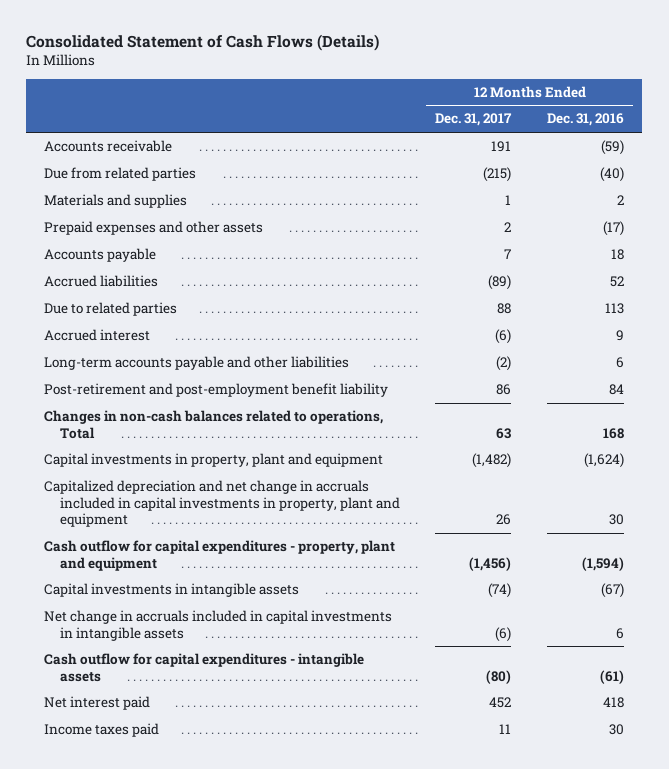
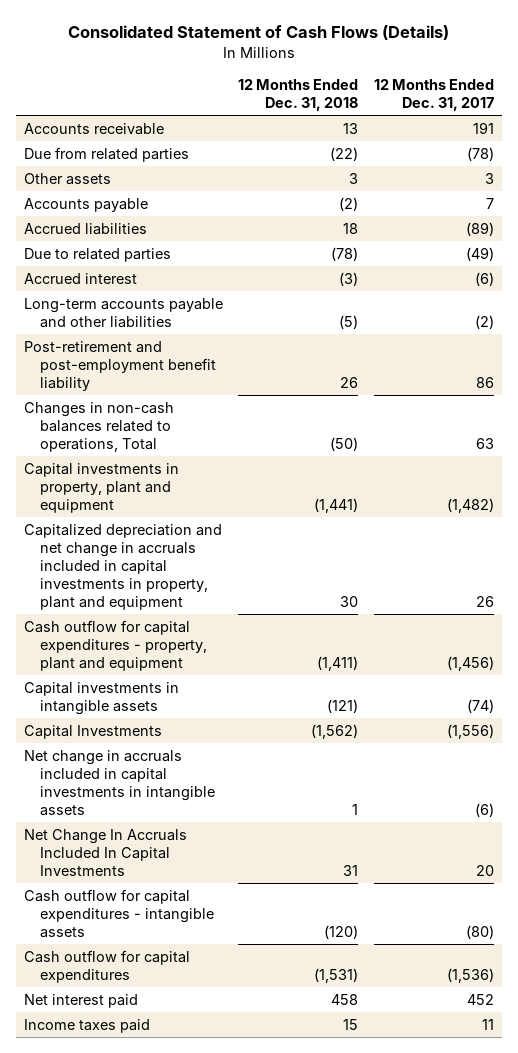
- | 12 Months Ended Dec. 31, 2017 | 12 Months Ended Dec. 31, 2016
+ | 12 Months Ended Dec. 31, 2018 | 12 Months Ended Dec. 31, 2017
- Due from related parties | (215) | (40)
- Materials and supplies | 1 | 2
- Prepaid expenses and other assets | 2 | (17)
+ Due from related parties | (22) | (78)
+ Other assets | 3 | 3
- Due to related parties | 88 | 113
+ Due to related parties | (78) | (49)
+ Capital Investments | (1,562) | (1,556)
+ Net Change In Accruals Included In Capital Investments | 31 | 20
+ Cash outflow for capital expenditures | (1,531) | (1,536)

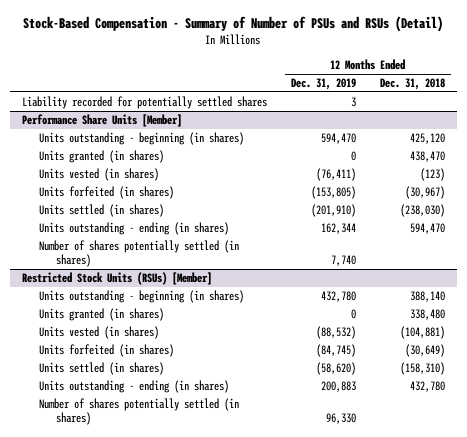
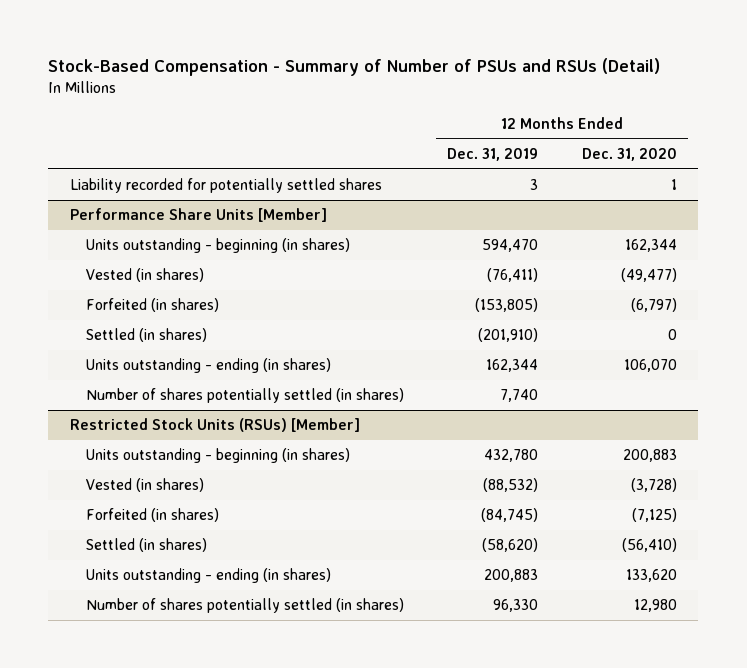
- | 12 Months Ended Dec. 31, 2019 | 12 Months Ended Dec. 31, 2018
+ | 12 Months Ended Dec. 31, 2019 | 12 Months Ended Dec. 31, 2020
@ Performance Share Units [Member]
- Units granted (in shares) | 0 | 438,470
- Units vested (in shares) | (76,411) | (123)
- Units forfeited (in shares) | (153,805) | (30,967)
- Units settled (in shares) | (201,910) | (238,030)
+ Vested (in shares) | (76,411) | (49,477)
+ Forfeited (in shares) | (153,805) | (6,797)
+ Settled (in shares) | (201,910) | 0
@ Restricted Stock Units (RSUs) [Member]
- Units granted (in shares) | 0 | 338,480
- Units vested (in shares) | (88,532) | (104,881)
- Units forfeited (in shares) | (84,745) | (30,649)
- Units settled (in shares) | (58,620) | (158,310)
+ Vested (in shares) | (88,532) | (3,728)
+ Forfeited (in shares) | (84,745) | (7,125)
+ Settled (in shares) | (58,620) | (56,410)

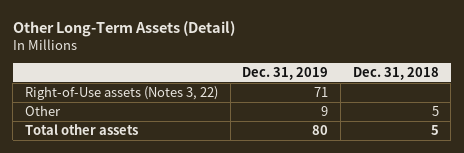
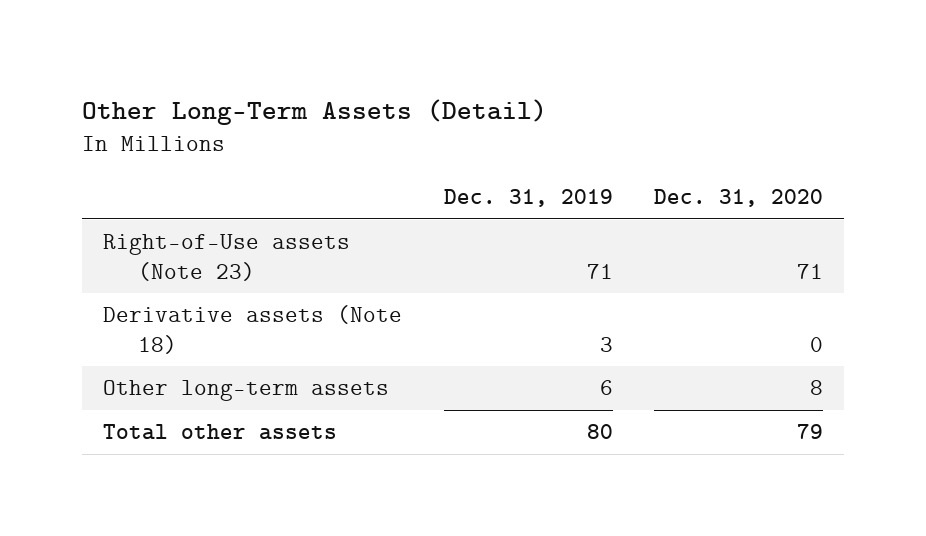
- | Dec. 31, 2019 | Dec. 31, 2018
+ | Dec. 31, 2019 | Dec. 31, 2020
- Right-of-Use assets (Notes 3, 22) | 71 |
- Other | 9 | 5
+ Right-of-Use assets (Note 23) | 71 | 71
+ Derivative assets (Note 18) | 3 | 0
+ Other long-term assets | 6 | 8

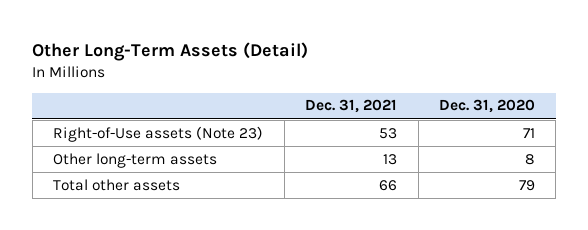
- | Dec. 31, 2019 | Dec. 31, 2020
+ | Dec. 31, 2021 | Dec. 31, 2020
- Derivative assets (Note 18) | 3 | 0

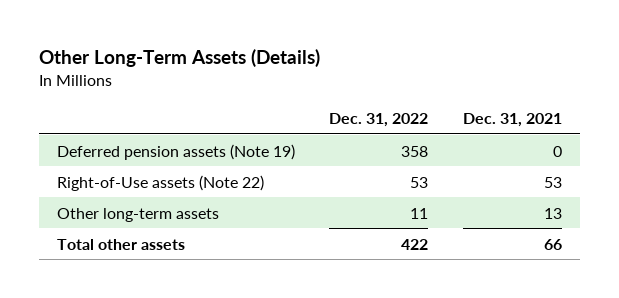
- Other Long-Term Assets (Detail)
+ Other Long-Term Assets (Details)
- | Dec. 31, 2021 | Dec. 31, 2020
+ | Dec. 31, 2022 | Dec. 31, 2021
- Right-of-Use assets (Note 23) | 53 | 71
+ Deferred pension assets (Note 19) | 358 | 0
+ Right-of-Use assets (Note 22) | 53 | 53

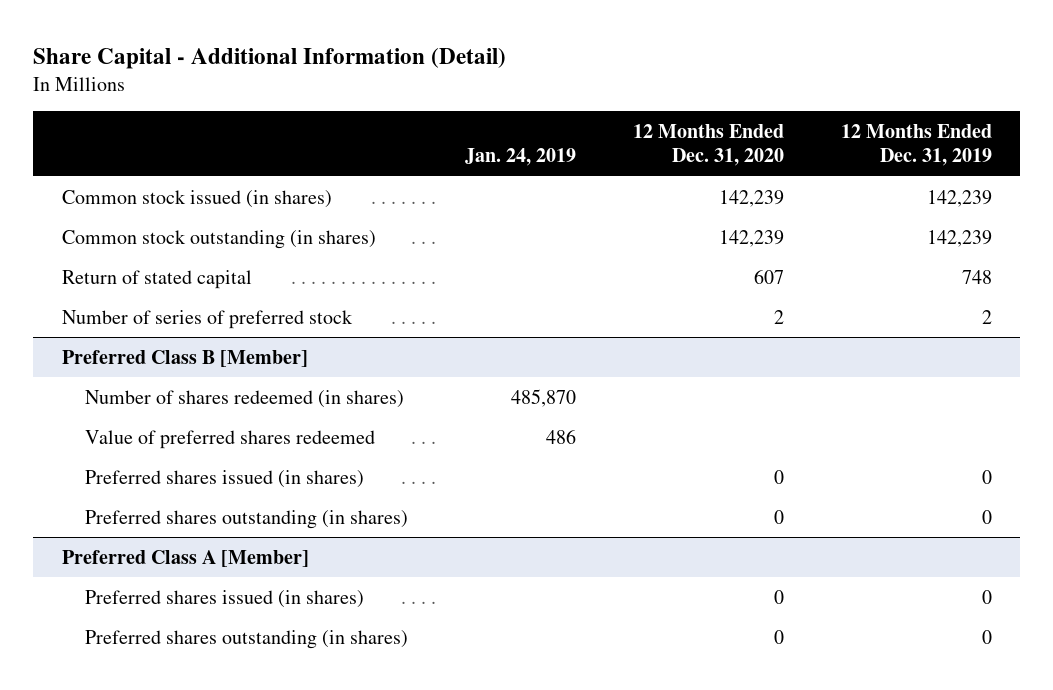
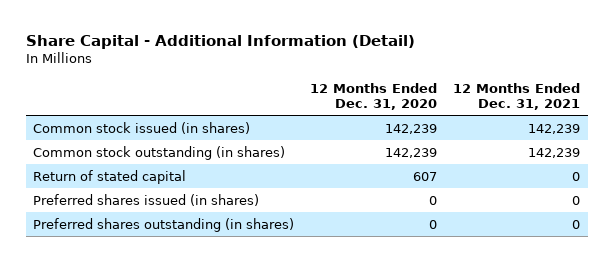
- | Jan. 24, 2019 | 12 Months Ended Dec. 31, 2020 | 12 Months Ended Dec. 31, 2019
+ | 12 Months Ended Dec. 31, 2020 | 12 Months Ended Dec. 31, 2021
- Number of series of preferred stock | | 2 | 2
- Preferred Class B [Member]
- Number of shares redeemed (in shares) | 485,870 | |
- Value of preferred shares redeemed | 486 | |
- Preferred Class A [Member]
- Preferred shares issued (in shares) | | 0 | 0
- Preferred shares outstanding (in shares) | | 0 | 0

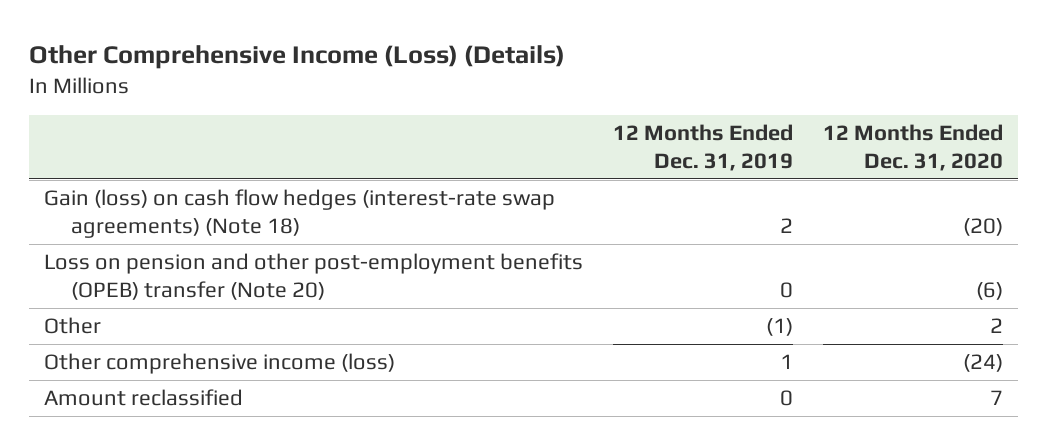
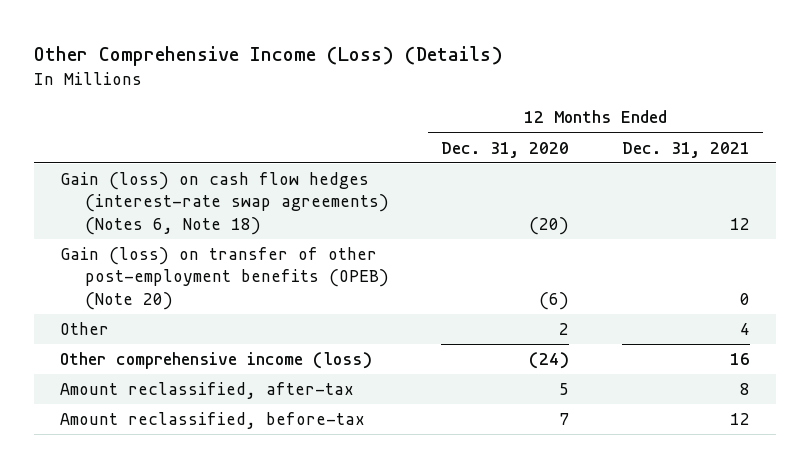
- | 12 Months Ended Dec. 31, 2019 | 12 Months Ended Dec. 31, 2020
+ | 12 Months Ended Dec. 31, 2020 | 12 Months Ended Dec. 31, 2021
- Gain (loss) on cash flow hedges (interest-rate swap agreements) (Note 18) | 2 | (20)
- Loss on pension and other post-employment benefits (OPEB) transfer (Note 20) | 0 | (6)
+ Gain (loss) on cash flow hedges (interest-rate swap agreements) (Notes 6, Note 18) | (20) | 12
+ Gain (loss) on transfer of other post-employment benefits (OPEB) (Note 20) | (6) | 0
- Amount reclassified | 0 | 7
+ Amount reclassified, after-tax | 5 | 8
+ Amount reclassified, before-tax | 7 | 12

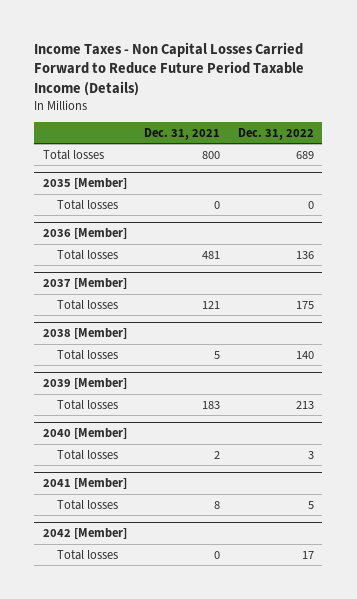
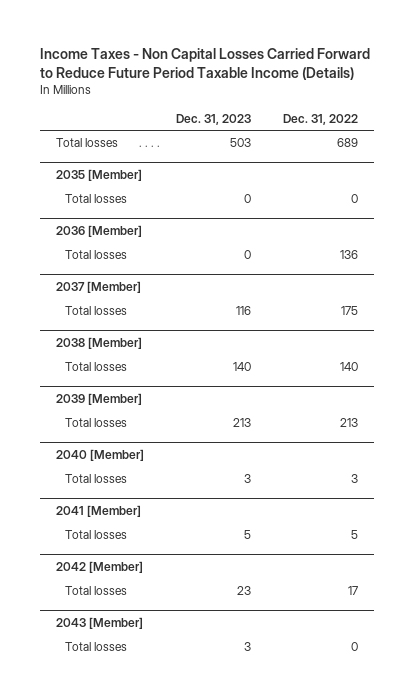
- | Dec. 31, 2021 | Dec. 31, 2022
+ | Dec. 31, 2023 | Dec. 31, 2022
+ 2043 [Member]
+ Total losses | 3 | 0

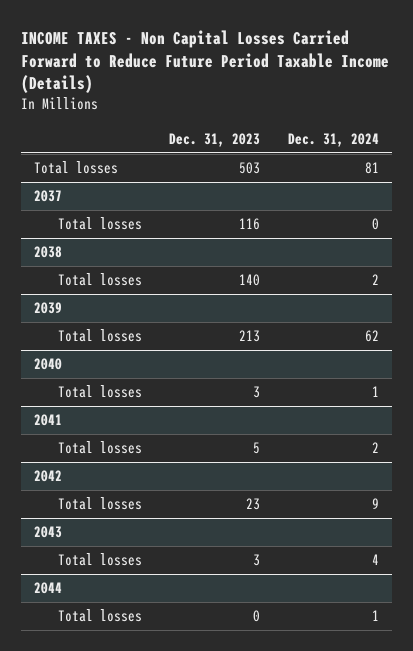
- Income Taxes - Non Capital Losses Carried Forward to Reduce Future Period Taxable Income (Details)
+ INCOME TAXES - Non Capital Losses Carried Forward to Reduce Future Period Taxable Income (Details)
- | Dec. 31, 2023 | Dec. 31, 2022
+ | Dec. 31, 2023 | Dec. 31, 2024
- 2035 [Member]
- Total losses | 0 | 0
- 2036 [Member]
- Total losses | 0 | 136
- 2037 [Member]
+ 2037
- 2038 [Member]
+ 2038
- 2039 [Member]
+ 2039
- 2040 [Member]
+ 2040
- 2041 [Member]
+ 2041
- 2042 [Member]
+ 2042
- 2043 [Member]
+ 2043
+ 2044
+ Total losses | 0 | 1

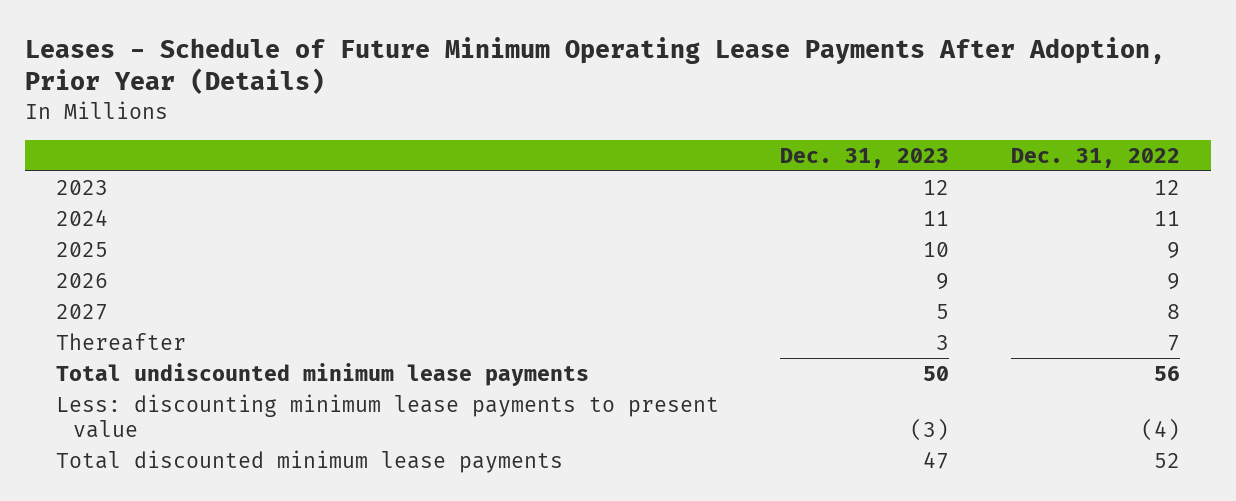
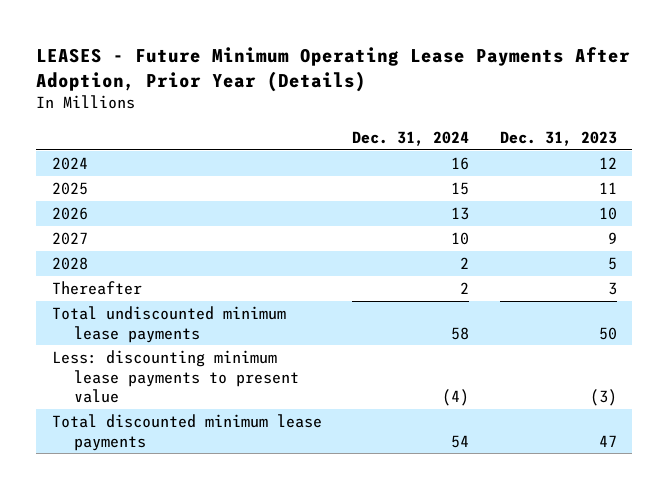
- Leases - Schedule of Future Minimum Operating Lease Payments After Adoption, Prior Year (Details)
+ LEASES - Future Minimum Operating Lease Payments After Adoption, Prior Year (Details)
- | Dec. 31, 2023 | Dec. 31, 2022
+ | Dec. 31, 2024 | Dec. 31, 2023
- 2023 | 12 | 12
- 2024 | 11 | 11
- 2025 | 10 | 9
- 2026 | 9 | 9
- 2027 | 5 | 8
+ 2024 | 16 | 12
+ 2025 | 15 | 11
+ 2026 | 13 | 10
+ 2027 | 10 | 9
+ 2028 | 2 | 5

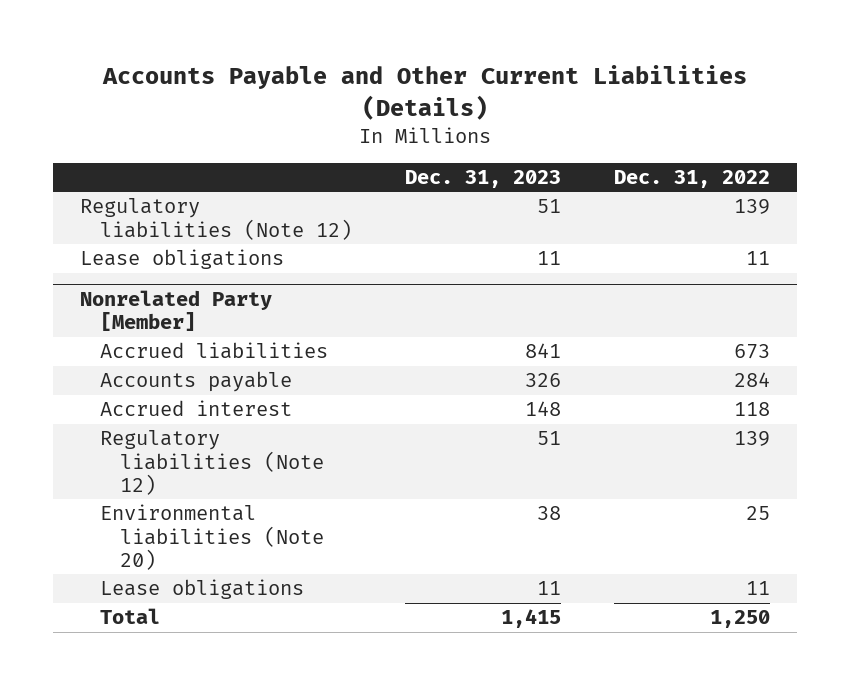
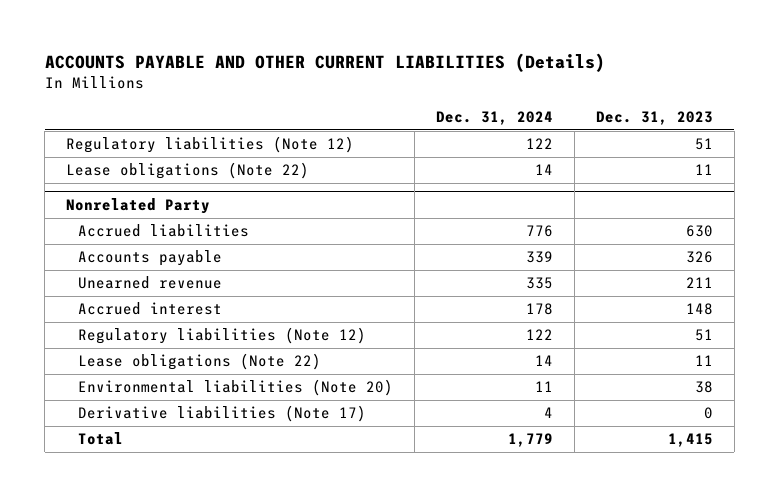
- Accounts Payable and Other Current Liabilities (Details)
+ ACCOUNTS PAYABLE AND OTHER CURRENT LIABILITIES (Details)
- | Dec. 31, 2023 | Dec. 31, 2022
+ | Dec. 31, 2024 | Dec. 31, 2023
- Lease obligations | 11 | 11
- Nonrelated Party [Member]
- Accrued liabilities | 841 | 673
+ Lease obligations (Note 22) | 14 | 11
+ Nonrelated Party
+ Accrued liabilities | 776 | 630
+ Unearned revenue | 335 | 211
+ Lease obligations (Note 22) | 14 | 11
- Lease obligations | 11 | 11
+ Derivative liabilities (Note 17) | 4 | 0

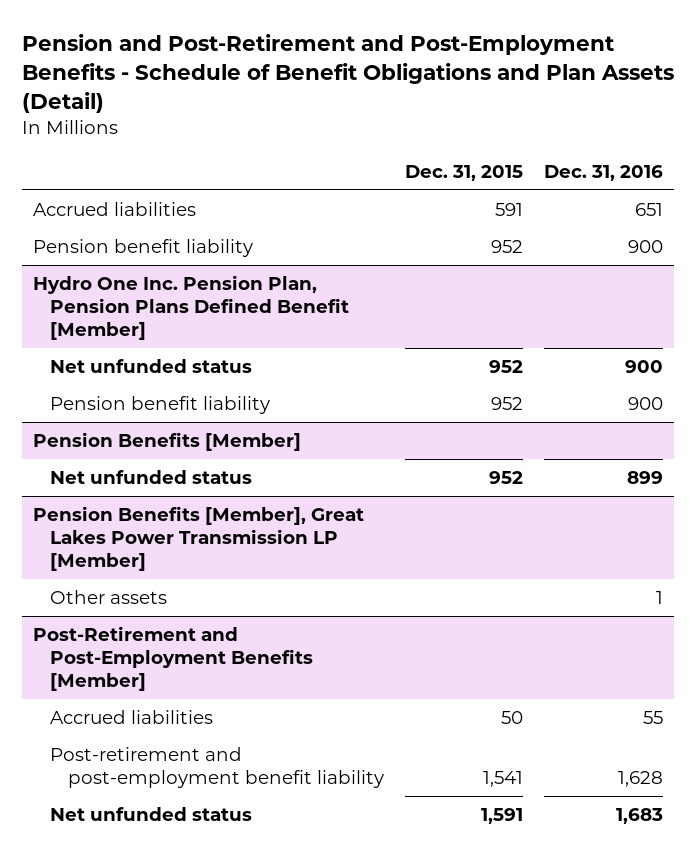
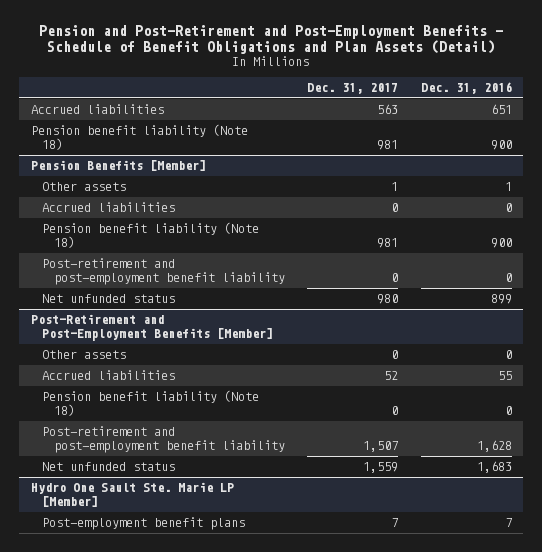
- | Dec. 31, 2015 | Dec. 31, 2016
+ | Dec. 31, 2017 | Dec. 31, 2016
- Pension benefit liability | 952 | 900
- Hydro One Inc. Pension Plan, Pension Plans Defined Benefit [Member]
- Net unfunded status | 952 | 900
- Pension benefit liability | 952 | 900
+ Pension benefit liability (Note 18) | 981 | 900
- Pension Benefits [Member], Great Lakes Power Transmission LP [Member]
@ Pension Benefits [Member]
+ Accrued liabilities | 0 | 0
+ Pension benefit liability (Note 18) | 981 | 900
+ Post-retirement and post-employment benefit liability | 0 | 0
moved down: Net unfunded status | 980 | 899
@ Post-Retirement and Post-Employment Benefits [Member]
+ Other assets | 0 | 0
+ Pension benefit liability (Note 18) | 0 | 0
+ Hydro One Sault Ste. Marie LP [Member]
+ Post-employment benefit plans | 7 | 7

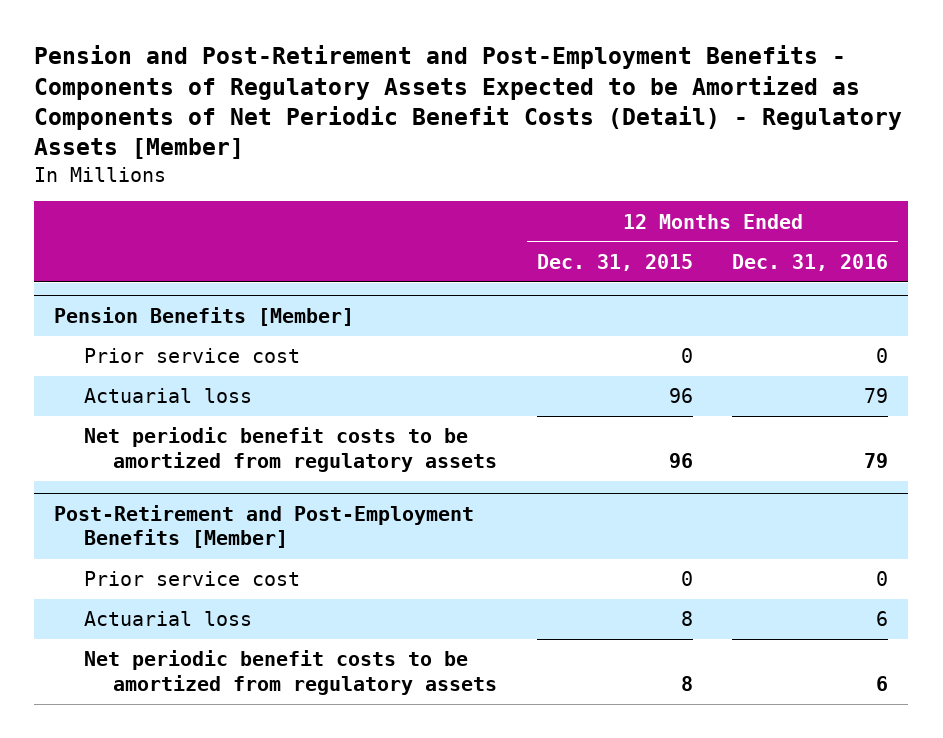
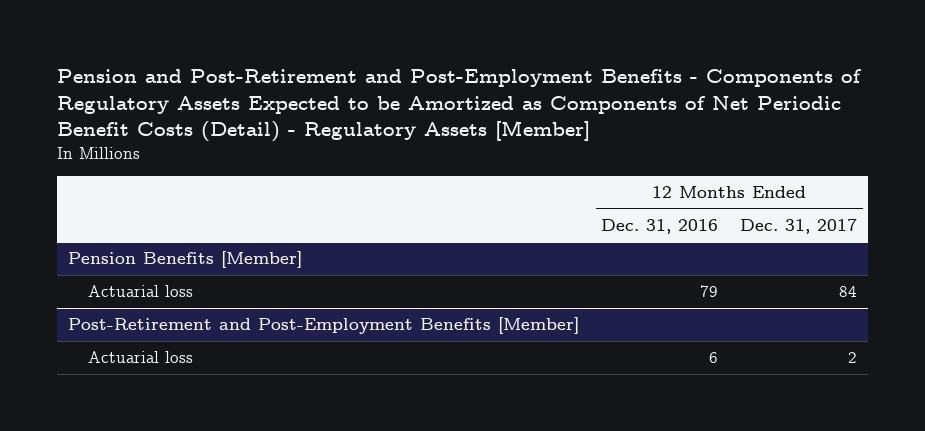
- | 12 Months Ended Dec. 31, 2015 | 12 Months Ended Dec. 31, 2016
+ | 12 Months Ended Dec. 31, 2016 | 12 Months Ended Dec. 31, 2017
@ Pension Benefits [Member]
- Prior service cost | 0 | 0
- Net periodic benefit costs to be amortized from regulatory assets | 96 | 79
@ Post-Retirement and Post-Employment Benefits [Member]
- Prior service cost | 0 | 0
- Net periodic benefit costs to be amortized from regulatory assets | 8 | 6

